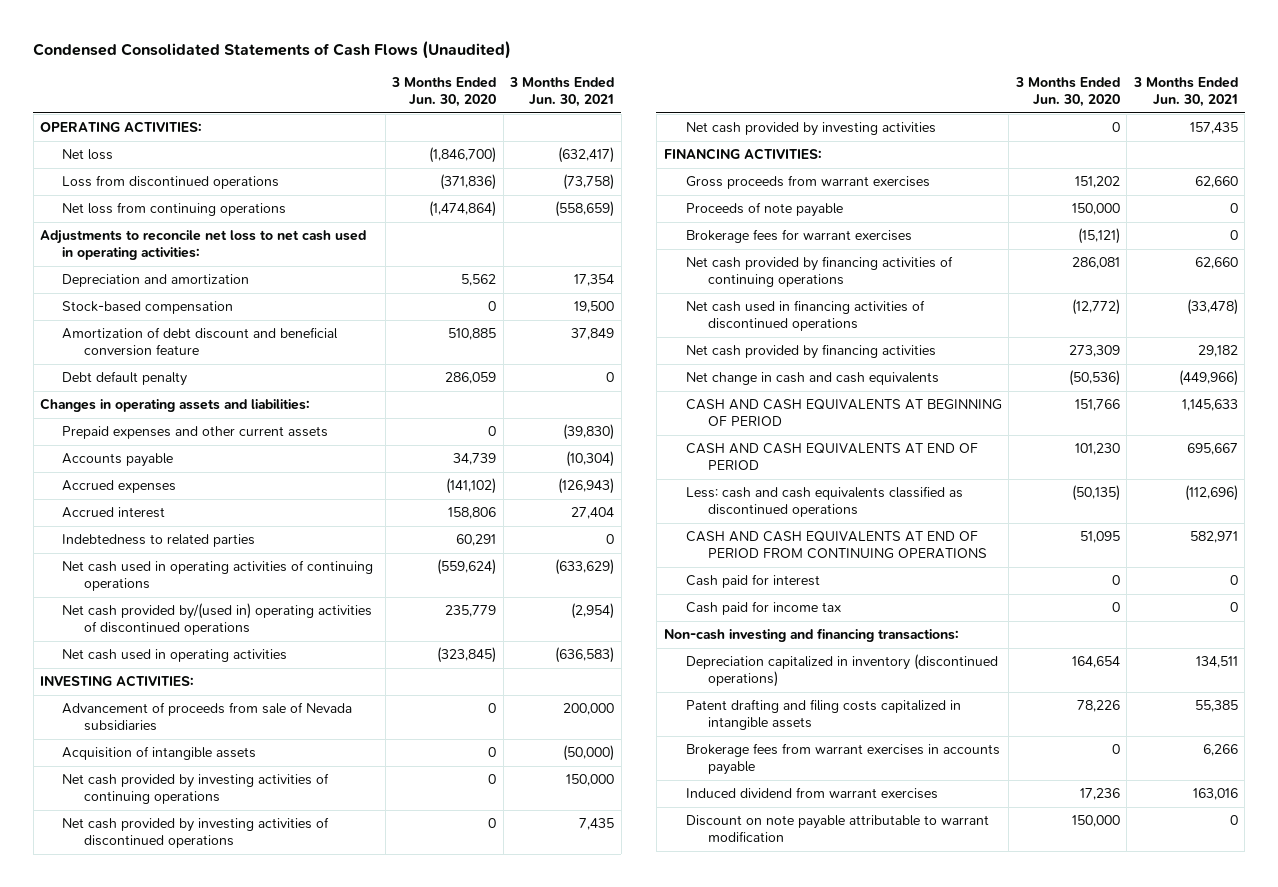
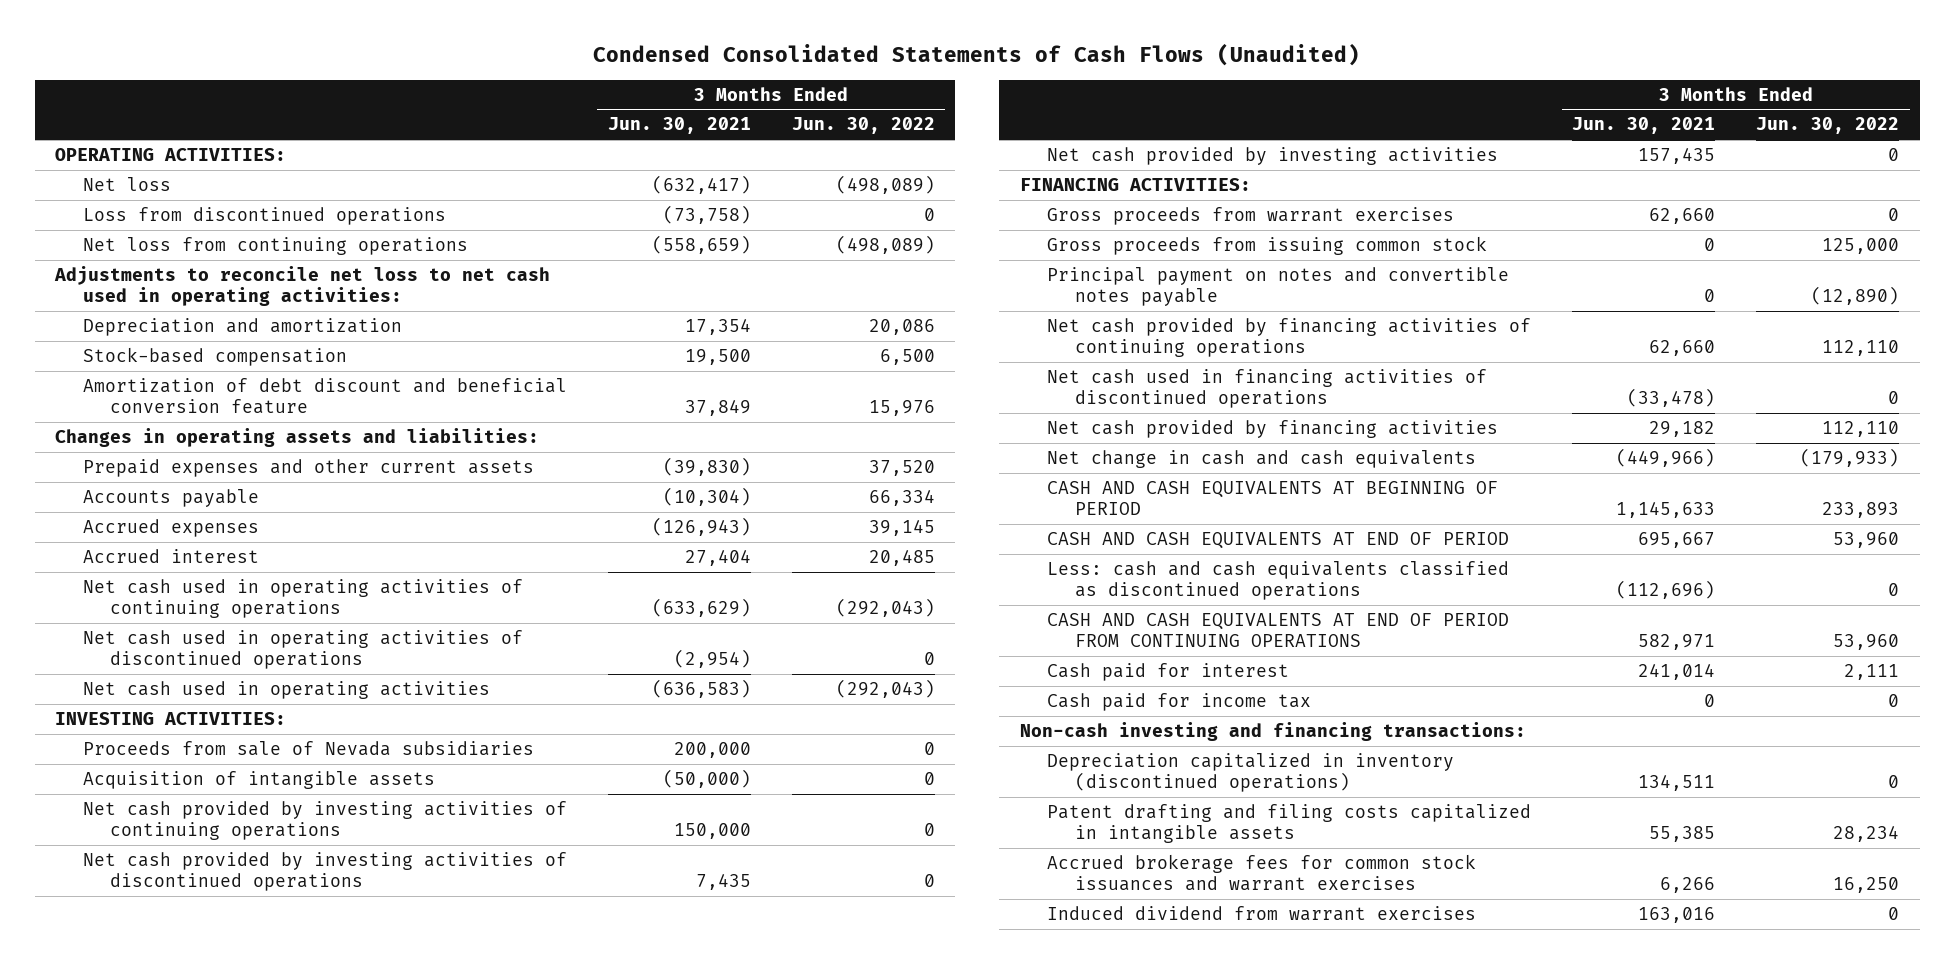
- | 3 Months Ended Jun. 30, 2020 | 3 Months Ended Jun. 30, 2021
+ | 3 Months Ended Jun. 30, 2021 | 3 Months Ended Jun. 30, 2022
- Debt default penalty | 286,059 | 0
- Indebtedness to related parties | 60,291 | 0
- Net cash provided by/(used in) operating activities of discontinued operations | 235,779 | (2,954)
+ Net cash used in operating activities of discontinued operations | (2,954) | 0
- Advancement of proceeds from sale of Nevada subsidiaries | 0 | 200,000
+ Proceeds from sale of Nevada subsidiaries | 200,000 | 0
- Proceeds of note payable | 150,000 | 0
- Brokerage fees for warrant exercises | (15,121) | 0
+ Gross proceeds from issuing common stock | 0 | 125,000
+ Principal payment on notes and convertible notes payable | 0 | (12,890)
- Cash paid for interest | 0 | 0
+ Cash paid for interest | 241,014 | 2,111
- Brokerage fees from warrant exercises in accounts payable | 0 | 6,266
+ Accrued brokerage fees for common stock issuances and warrant exercises | 6,266 | 16,250
- Discount on note payable attributable to warrant modification | 150,000 | 0

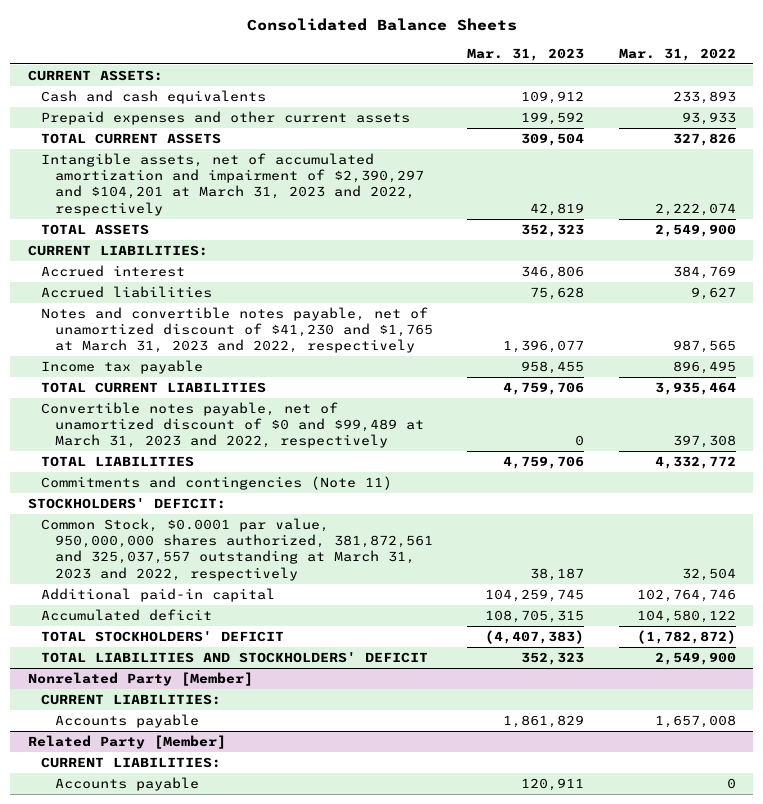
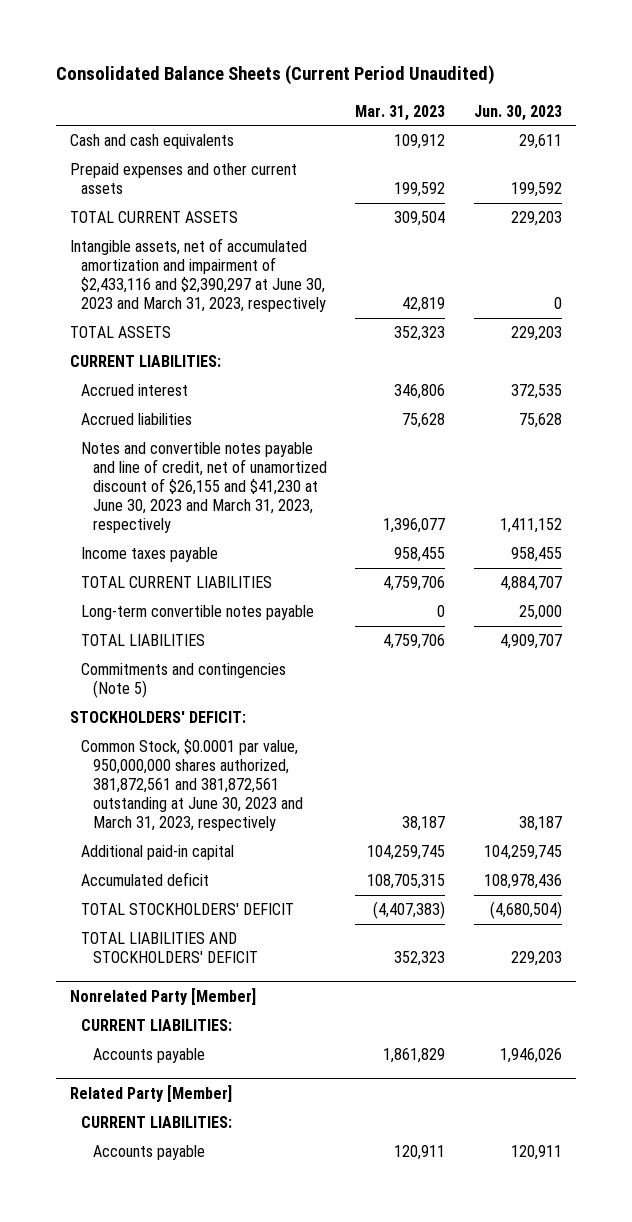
- Consolidated Balance Sheets
+ Consolidated Balance Sheets (Current Period Unaudited)
- | Mar. 31, 2023 | Mar. 31, 2022
+ | Mar. 31, 2023 | Jun. 30, 2023
- CURRENT ASSETS:
- Intangible assets, net of accumulated amortization and impairment of $2,390,297 and $104,201 at March 31, 2023 and 2022, respectively | 42,819 | 2,222,074
+ Intangible assets, net of accumulated amortization and impairment of $2,433,116 and $2,390,297 at June 30, 2023 and March 31, 2023, respectively | 42,819 | 0
- Notes and convertible notes payable, net of unamortized discount of $41,230 and $1,765 at March 31, 2023 and 2022, respectively | 1,396,077 | 987,565
- Income tax payable | 958,455 | 896,495
+ Notes and convertible notes payable and line of credit, net of unamortized discount of $26,155 and $41,230 at June 30, 2023 and March 31, 2023, respectively | 1,396,077 | 1,411,152
+ Income taxes payable | 958,455 | 958,455
- Convertible notes payable, net of unamortized discount of $0 and $99,489 at March 31, 2023 and 2022, respectively | 0 | 397,308
+ Long-term convertible notes payable | 0 | 25,000
- Commitments and contingencies (Note 11)
+ Commitments and contingencies (Note 5)
- Common Stock, $0.0001 par value, 950,000,000 shares authorized, 381,872,561 and 325,037,557 outstanding at March 31, 2023 and 2022, respectively | 38,187 | 32,504
+ Common Stock, $0.0001 par value, 950,000,000 shares authorized, 381,872,561 and 381,872,561 outstanding at June 30, 2023 and March 31, 2023, respectively | 38,187 | 38,187

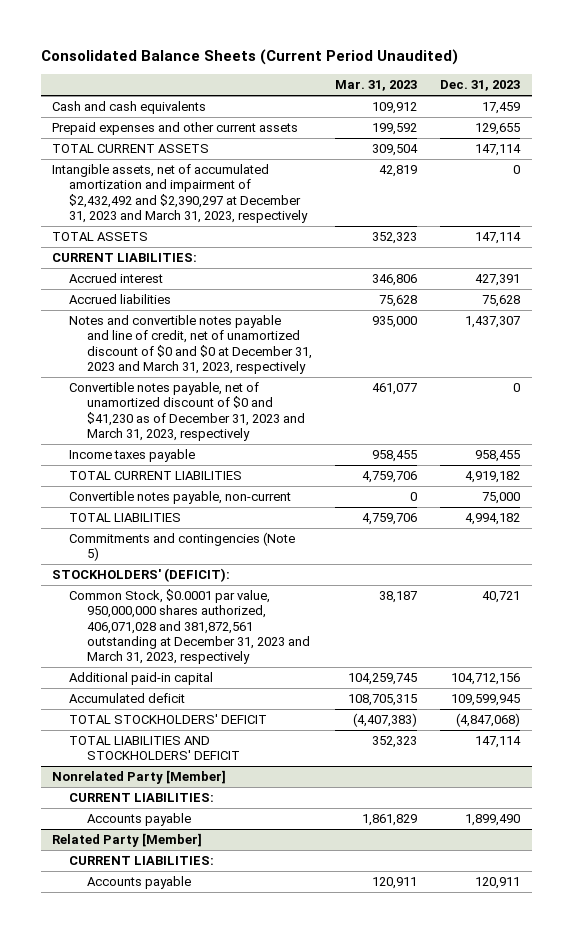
- | Mar. 31, 2023 | Jun. 30, 2023
+ | Mar. 31, 2023 | Dec. 31, 2023
- Intangible assets, net of accumulated amortization and impairment of $2,433,116 and $2,390,297 at June 30, 2023 and March 31, 2023, respectively | 42,819 | 0
+ Intangible assets, net of accumulated amortization and impairment of $2,432,492 and $2,390,297 at December 31, 2023 and March 31, 2023, respectively | 42,819 | 0
- Notes and convertible notes payable and line of credit, net of unamortized discount of $26,155 and $41,230 at June 30, 2023 and March 31, 2023, respectively | 1,396,077 | 1,411,152
+ Notes and convertible notes payable and line of credit, net of unamortized discount of $0 and $0 at December 31, 2023 and March 31, 2023, respectively | 935,000 | 1,437,307
+ Convertible notes payable, net of unamortized discount of $0 and $41,230 as of December 31, 2023 and March 31, 2023, respectively | 461,077 | 0
- Long-term convertible notes payable | 0 | 25,000
+ Convertible notes payable, non-current | 0 | 75,000
- STOCKHOLDERS' DEFICIT:
- Common Stock, $0.0001 par value, 950,000,000 shares authorized, 381,872,561 and 381,872,561 outstanding at June 30, 2023 and March 31, 2023, respectively | 38,187 | 38,187
+ STOCKHOLDERS' (DEFICIT):
+ Common Stock, $0.0001 par value, 950,000,000 shares authorized, 406,071,028 and 381,872,561 outstanding at December 31, 2023 and March 31, 2023, respectively | 38,187 | 40,721

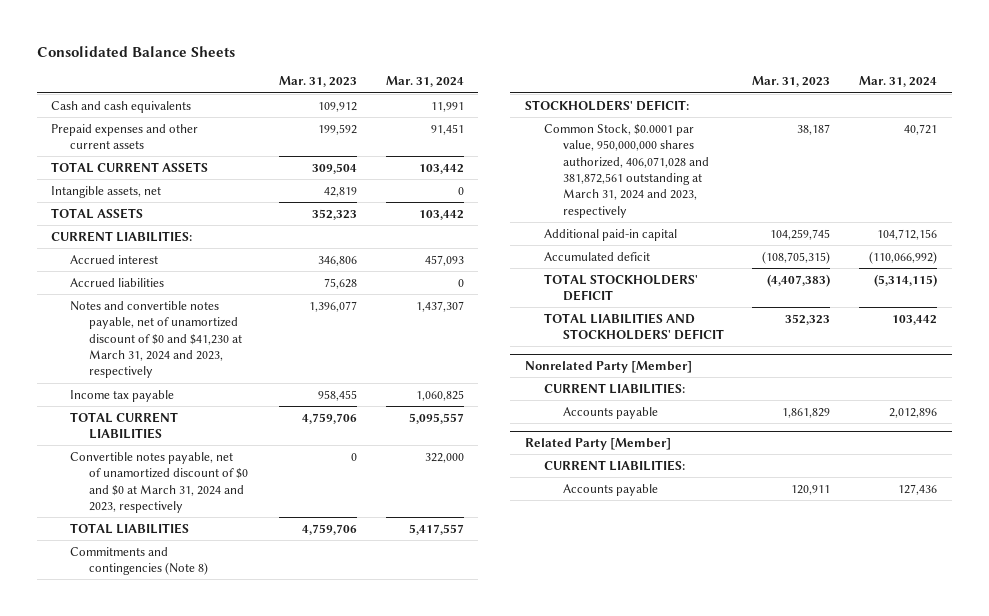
- Consolidated Balance Sheets (Current Period Unaudited)
+ Consolidated Balance Sheets
- | Mar. 31, 2023 | Dec. 31, 2023
+ | Mar. 31, 2023 | Mar. 31, 2024
- Intangible assets, net of accumulated amortization and impairment of $2,432,492 and $2,390,297 at December 31, 2023 and March 31, 2023, respectively | 42,819 | 0
+ Intangible assets, net | 42,819 | 0
- Notes and convertible notes payable and line of credit, net of unamortized discount of $0 and $0 at December 31, 2023 and March 31, 2023, respectively | 935,000 | 1,437,307
- Convertible notes payable, net of unamortized discount of $0 and $41,230 as of December 31, 2023 and March 31, 2023, respectively | 461,077 | 0
- Income taxes payable | 958,455 | 958,455
+ Notes and convertible notes payable, net of unamortized discount of $0 and $41,230 at March 31, 2024 and 2023, respectively | 1,396,077 | 1,437,307
+ Income tax payable | 958,455 | 1,060,825
- Convertible notes payable, non-current | 0 | 75,000
+ Convertible notes payable, net of unamortized discount of $0 and $0 at March 31, 2024 and 2023, respectively | 0 | 322,000
- Commitments and contingencies (Note 5)
- STOCKHOLDERS' (DEFICIT):
- Common Stock, $0.0001 par value, 950,000,000 shares authorized, 406,071,028 and 381,872,561 outstanding at December 31, 2023 and March 31, 2023, respectively | 38,187 | 40,721
+ Commitments and contingencies (Note 8)
+ STOCKHOLDERS' DEFICIT:
+ Common Stock, $0.0001 par value, 950,000,000 shares authorized, 406,071,028 and 381,872,561 outstanding at March 31, 2024 and 2023, respectively | 38,187 | 40,721
- Accumulated deficit | 108,705,315 | 109,599,945
+ Accumulated deficit | (108,705,315) | (110,066,992)

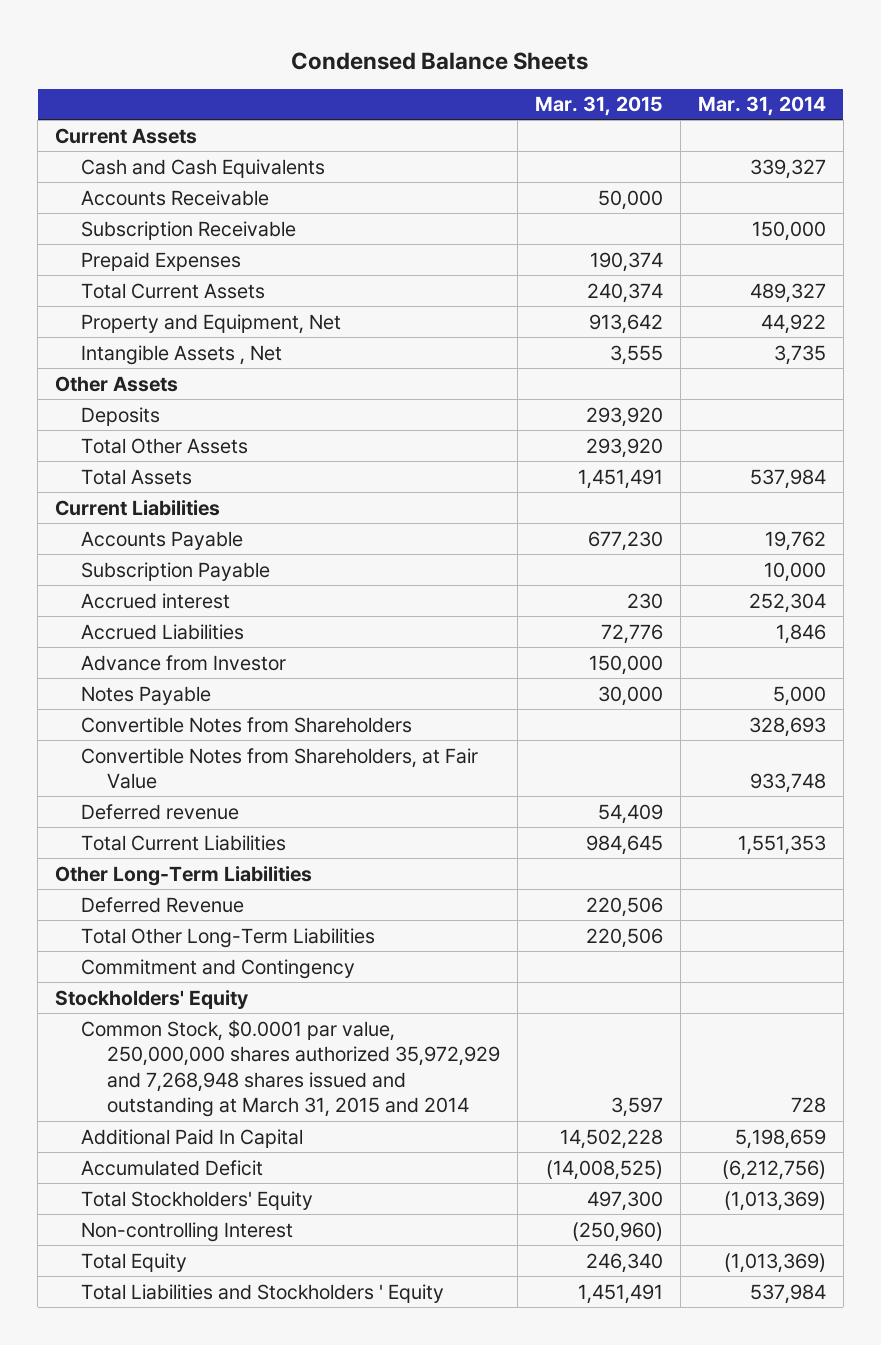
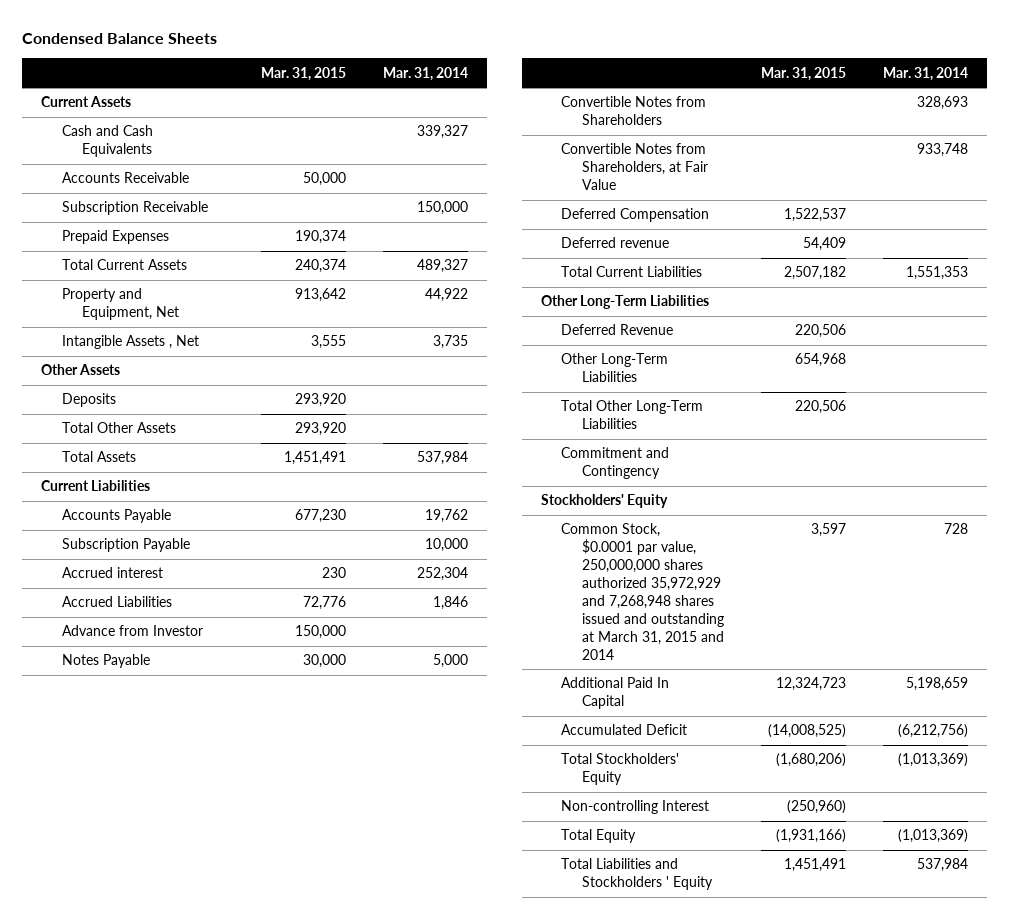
+ Deferred Compensation | 1,522,537 |
- Total Current Liabilities | 984,645 | 1,551,353
+ Total Current Liabilities | 2,507,182 | 1,551,353
+ Other Long-Term Liabilities | 654,968 |
- Additional Paid In Capital | 14,502,228 | 5,198,659
+ Additional Paid In Capital | 12,324,723 | 5,198,659
- Total Stockholders' Equity | 497,300 | (1,013,369)
+ Total Stockholders' Equity | (1,680,206) | (1,013,369)
- Total Equity | 246,340 | (1,013,369)
+ Total Equity | (1,931,166) | (1,013,369)

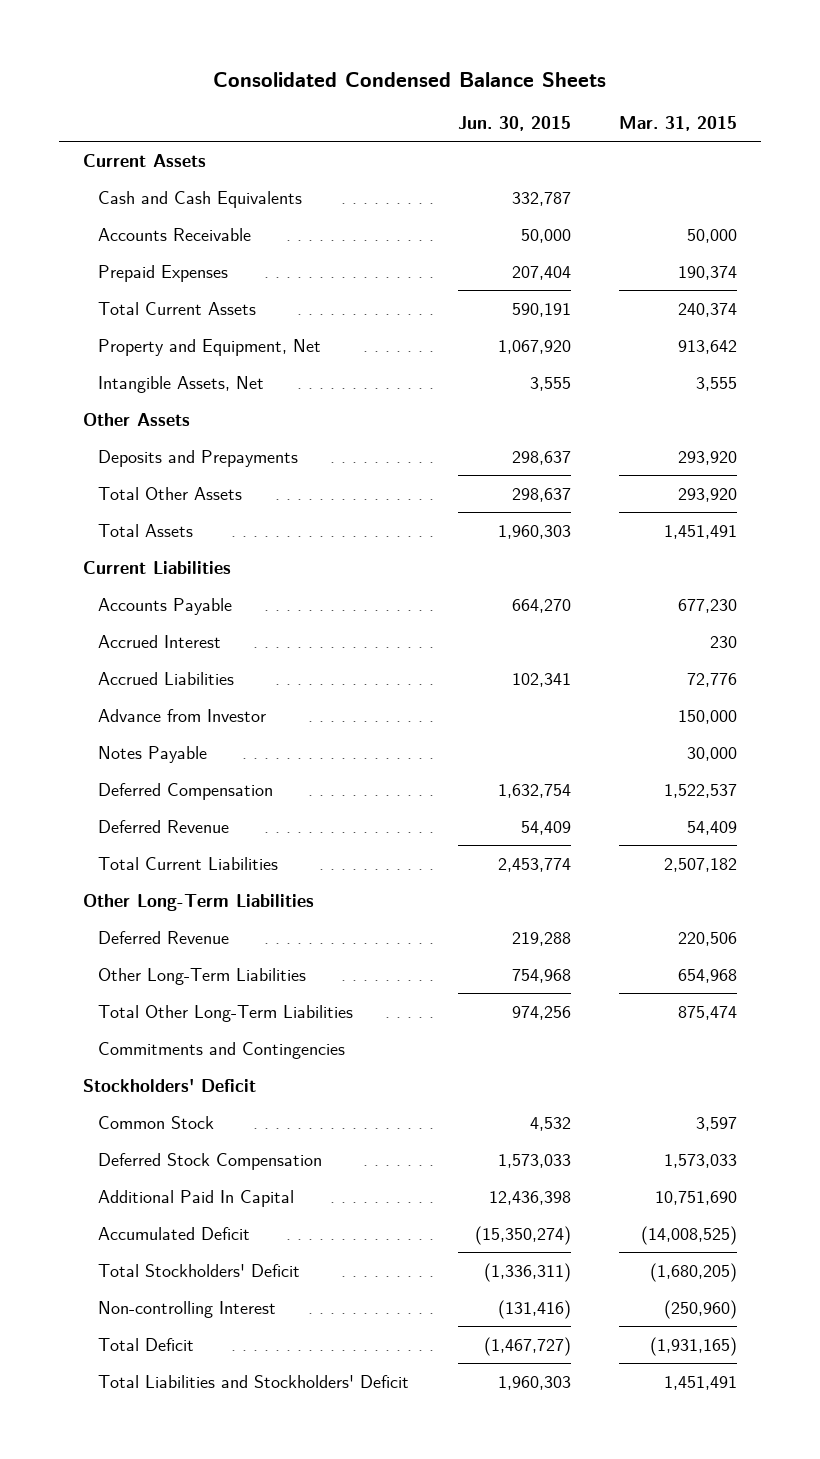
- Condensed Balance Sheets
+ Consolidated Condensed Balance Sheets
- | Mar. 31, 2015 | Mar. 31, 2014
+ | Jun. 30, 2015 | Mar. 31, 2015
- Subscription Receivable | | 150,000
- Intangible Assets , Net | 3,555 | 3,735
+ Intangible Assets, Net | 3,555 | 3,555
- Deposits | 293,920 |
+ Deposits and Prepayments | 298,637 | 293,920
- Subscription Payable | | 10,000
- Accrued interest | 230 | 252,304
+ Accrued Interest | | 230
- Convertible Notes from Shareholders | | 328,693
- Convertible Notes from Shareholders, at Fair Value | | 933,748
- Deferred revenue | 54,409 |
+ Deferred Revenue | 54,409 | 54,409
- Total Other Long-Term Liabilities | 220,506 |
- Commitment and Contingency
- Stockholders' Equity
- Common Stock, $0.0001 par value, 250,000,000 shares authorized 35,972,929 and 7,268,948 shares issued and outstanding at March 31, 2015 and 2014 | 3,597 | 728
- Additional Paid In Capital | 12,324,723 | 5,198,659
+ Total Other Long-Term Liabilities | 974,256 | 875,474
+ Commitments and Contingencies
+ Stockholders' Deficit
+ Common Stock | 4,532 | 3,597
+ Deferred Stock Compensation | 1,573,033 | 1,573,033
+ Additional Paid In Capital | 12,436,398 | 10,751,690
- Total Stockholders' Equity | (1,680,206) | (1,013,369)
+ Total Stockholders' Deficit | (1,336,311) | (1,680,205)
- Total Equity | (1,931,166) | (1,013,369)
- Total Liabilities and Stockholders ' Equity | 1,451,491 | 537,984
+ Total Deficit | (1,467,727) | (1,931,165)
+ Total Liabilities and Stockholders' Deficit | 1,960,303 | 1,451,491

